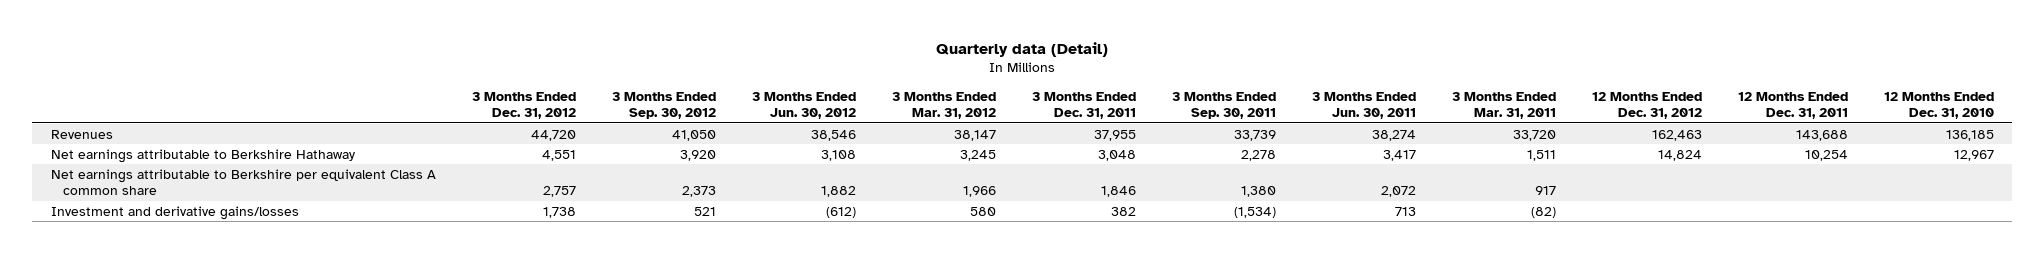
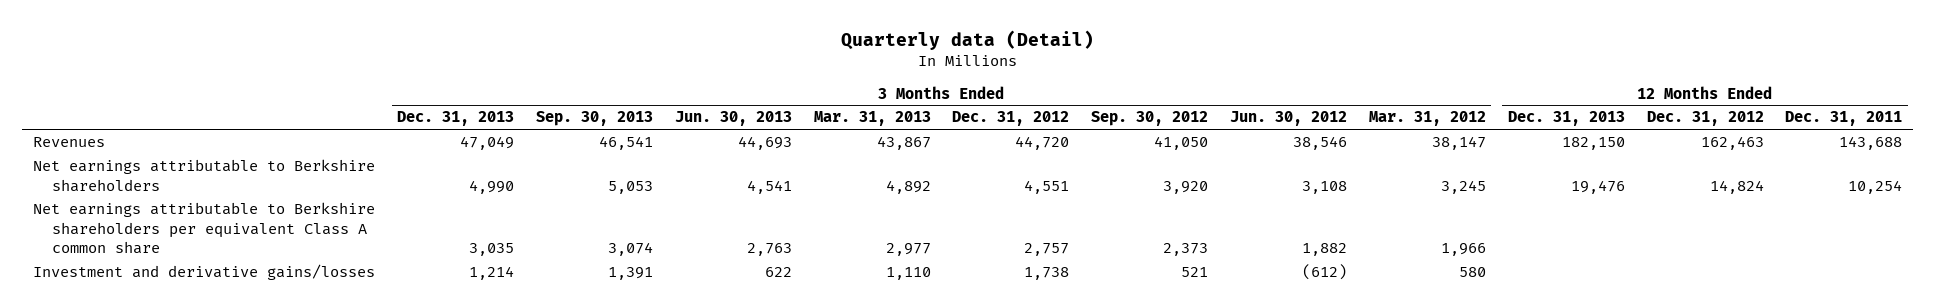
- | 3 Months Ended Dec. 31, 2012 | 3 Months Ended Sep. 30, 2012 | 3 Months Ended Jun. 30, 2012 | 3 Months Ended Mar. 31, 2012 | 3 Months Ended Dec. 31, 2011 | 3 Months Ended Sep. 30, 2011 | 3 Months Ended Jun. 30, 2011 | 3 Months Ended Mar. 31, 2011 | 12 Months Ended Dec. 31, 2012 | 12 Months Ended Dec. 31, 2011 | 12 Months Ended Dec. 31, 2010
+ | 3 Months Ended Dec. 31, 2013 | 3 Months Ended Sep. 30, 2013 | 3 Months Ended Jun. 30, 2013 | 3 Months Ended Mar. 31, 2013 | 3 Months Ended Dec. 31, 2012 | 3 Months Ended Sep. 30, 2012 | 3 Months Ended Jun. 30, 2012 | 3 Months Ended Mar. 31, 2012 | 12 Months Ended Dec. 31, 2013 | 12 Months Ended Dec. 31, 2012 | 12 Months Ended Dec. 31, 2011
- Net earnings attributable to Berkshire Hathaway | 4,551 | 3,920 | 3,108 | 3,245 | 3,048 | 2,278 | 3,417 | 1,511 | 14,824 | 10,254 | 12,967
- Net earnings attributable to Berkshire per equivalent Class A common share | 2,757 | 2,373 | 1,882 | 1,966 | 1,846 | 1,380 | 2,072 | 917 | | |
+ Net earnings attributable to Berkshire shareholders | 4,990 | 5,053 | 4,541 | 4,892 | 4,551 | 3,920 | 3,108 | 3,245 | 19,476 | 14,824 | 10,254
+ Net earnings attributable to Berkshire shareholders per equivalent Class A common share | 3,035 | 3,074 | 2,763 | 2,977 | 2,757 | 2,373 | 1,882 | 1,966 | | |

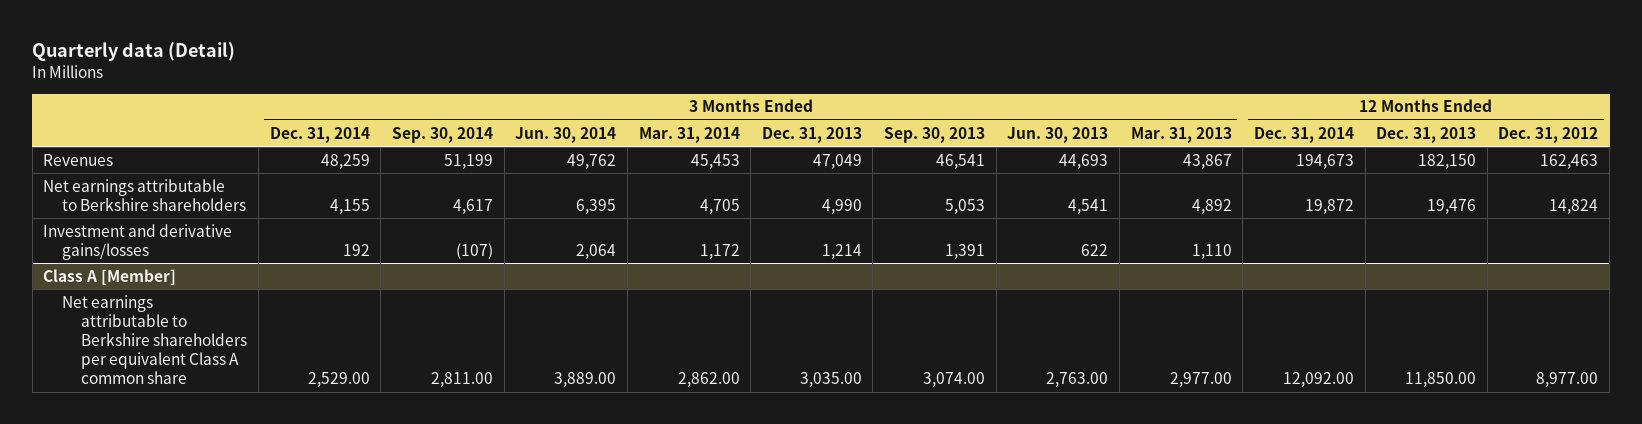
- | 3 Months Ended Dec. 31, 2013 | 3 Months Ended Sep. 30, 2013 | 3 Months Ended Jun. 30, 2013 | 3 Months Ended Mar. 31, 2013 | 3 Months Ended Dec. 31, 2012 | 3 Months Ended Sep. 30, 2012 | 3 Months Ended Jun. 30, 2012 | 3 Months Ended Mar. 31, 2012 | 12 Months Ended Dec. 31, 2013 | 12 Months Ended Dec. 31, 2012 | 12 Months Ended Dec. 31, 2011
+ | 3 Months Ended Dec. 31, 2014 | 3 Months Ended Sep. 30, 2014 | 3 Months Ended Jun. 30, 2014 | 3 Months Ended Mar. 31, 2014 | 3 Months Ended Dec. 31, 2013 | 3 Months Ended Sep. 30, 2013 | 3 Months Ended Jun. 30, 2013 | 3 Months Ended Mar. 31, 2013 | 12 Months Ended Dec. 31, 2014 | 12 Months Ended Dec. 31, 2013 | 12 Months Ended Dec. 31, 2012
- Net earnings attributable to Berkshire shareholders per equivalent Class A common share | 3,035 | 3,074 | 2,763 | 2,977 | 2,757 | 2,373 | 1,882 | 1,966 | | |
+ Class A [Member]
+ Net earnings attributable to Berkshire shareholders per equivalent Class A common share | 2,529.00 | 2,811.00 | 3,889.00 | 2,862.00 | 3,035.00 | 3,074.00 | 2,763.00 | 2,977.00 | 12,092.00 | 11,850.00 | 8,977.00

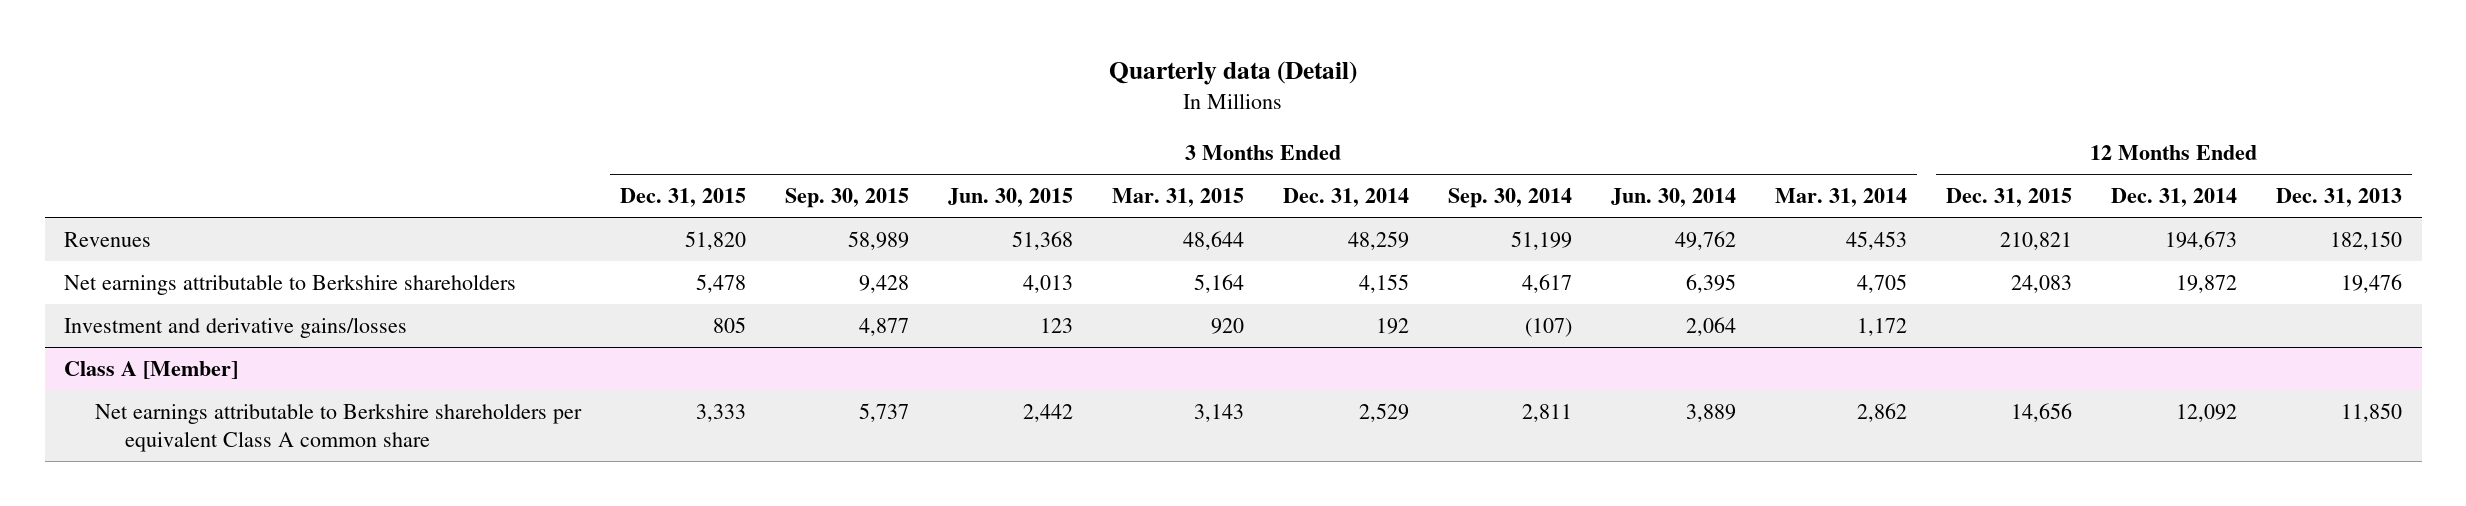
- | 3 Months Ended Dec. 31, 2014 | 3 Months Ended Sep. 30, 2014 | 3 Months Ended Jun. 30, 2014 | 3 Months Ended Mar. 31, 2014 | 3 Months Ended Dec. 31, 2013 | 3 Months Ended Sep. 30, 2013 | 3 Months Ended Jun. 30, 2013 | 3 Months Ended Mar. 31, 2013 | 12 Months Ended Dec. 31, 2014 | 12 Months Ended Dec. 31, 2013 | 12 Months Ended Dec. 31, 2012
+ | 3 Months Ended Dec. 31, 2015 | 3 Months Ended Sep. 30, 2015 | 3 Months Ended Jun. 30, 2015 | 3 Months Ended Mar. 31, 2015 | 3 Months Ended Dec. 31, 2014 | 3 Months Ended Sep. 30, 2014 | 3 Months Ended Jun. 30, 2014 | 3 Months Ended Mar. 31, 2014 | 12 Months Ended Dec. 31, 2015 | 12 Months Ended Dec. 31, 2014 | 12 Months Ended Dec. 31, 2013
@ Class A [Member]
- Net earnings attributable to Berkshire shareholders per equivalent Class A common share | 2,529.00 | 2,811.00 | 3,889.00 | 2,862.00 | 3,035.00 | 3,074.00 | 2,763.00 | 2,977.00 | 12,092.00 | 11,850.00 | 8,977.00
+ Net earnings attributable to Berkshire shareholders per equivalent Class A common share | 3,333 | 5,737 | 2,442 | 3,143 | 2,529 | 2,811 | 3,889 | 2,862 | 14,656 | 12,092 | 11,850

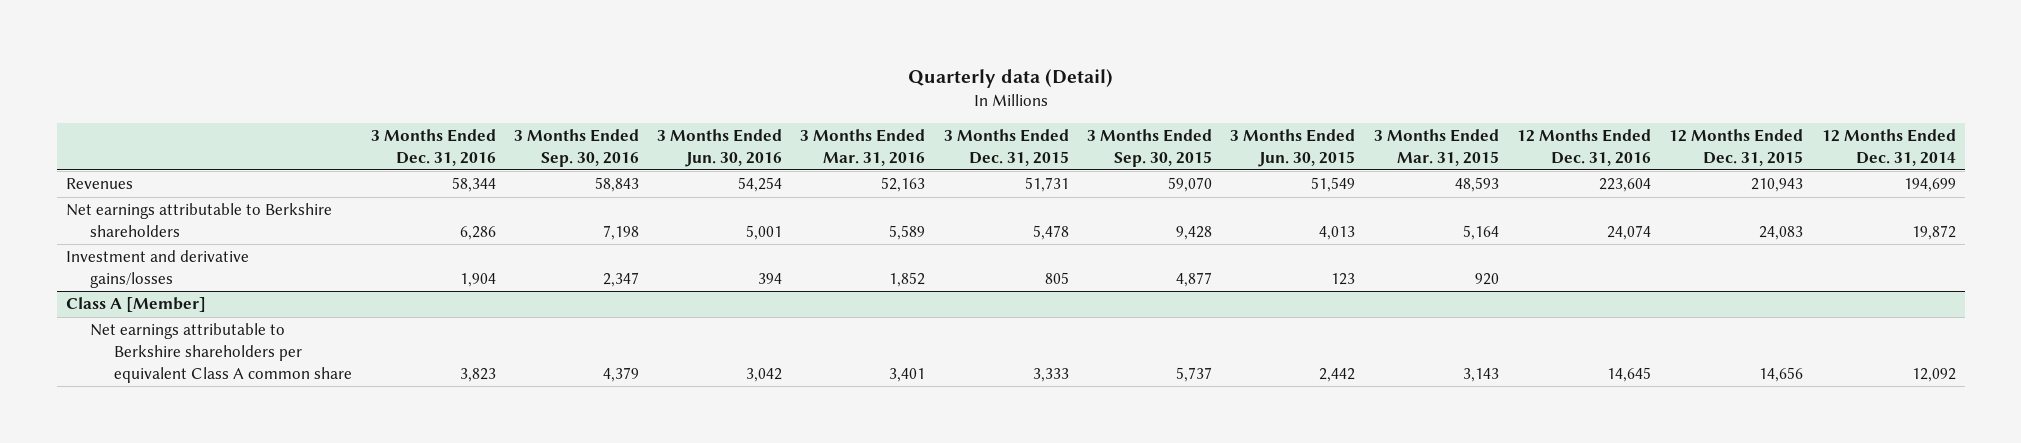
- | 3 Months Ended Dec. 31, 2015 | 3 Months Ended Sep. 30, 2015 | 3 Months Ended Jun. 30, 2015 | 3 Months Ended Mar. 31, 2015 | 3 Months Ended Dec. 31, 2014 | 3 Months Ended Sep. 30, 2014 | 3 Months Ended Jun. 30, 2014 | 3 Months Ended Mar. 31, 2014 | 12 Months Ended Dec. 31, 2015 | 12 Months Ended Dec. 31, 2014 | 12 Months Ended Dec. 31, 2013
+ | 3 Months Ended Dec. 31, 2016 | 3 Months Ended Sep. 30, 2016 | 3 Months Ended Jun. 30, 2016 | 3 Months Ended Mar. 31, 2016 | 3 Months Ended Dec. 31, 2015 | 3 Months Ended Sep. 30, 2015 | 3 Months Ended Jun. 30, 2015 | 3 Months Ended Mar. 31, 2015 | 12 Months Ended Dec. 31, 2016 | 12 Months Ended Dec. 31, 2015 | 12 Months Ended Dec. 31, 2014
- Revenues | 51,820 | 58,989 | 51,368 | 48,644 | 48,259 | 51,199 | 49,762 | 45,453 | 210,821 | 194,673 | 182,150
+ Revenues | 58,344 | 58,843 | 54,254 | 52,163 | 51,731 | 59,070 | 51,549 | 48,593 | 223,604 | 210,943 | 194,699

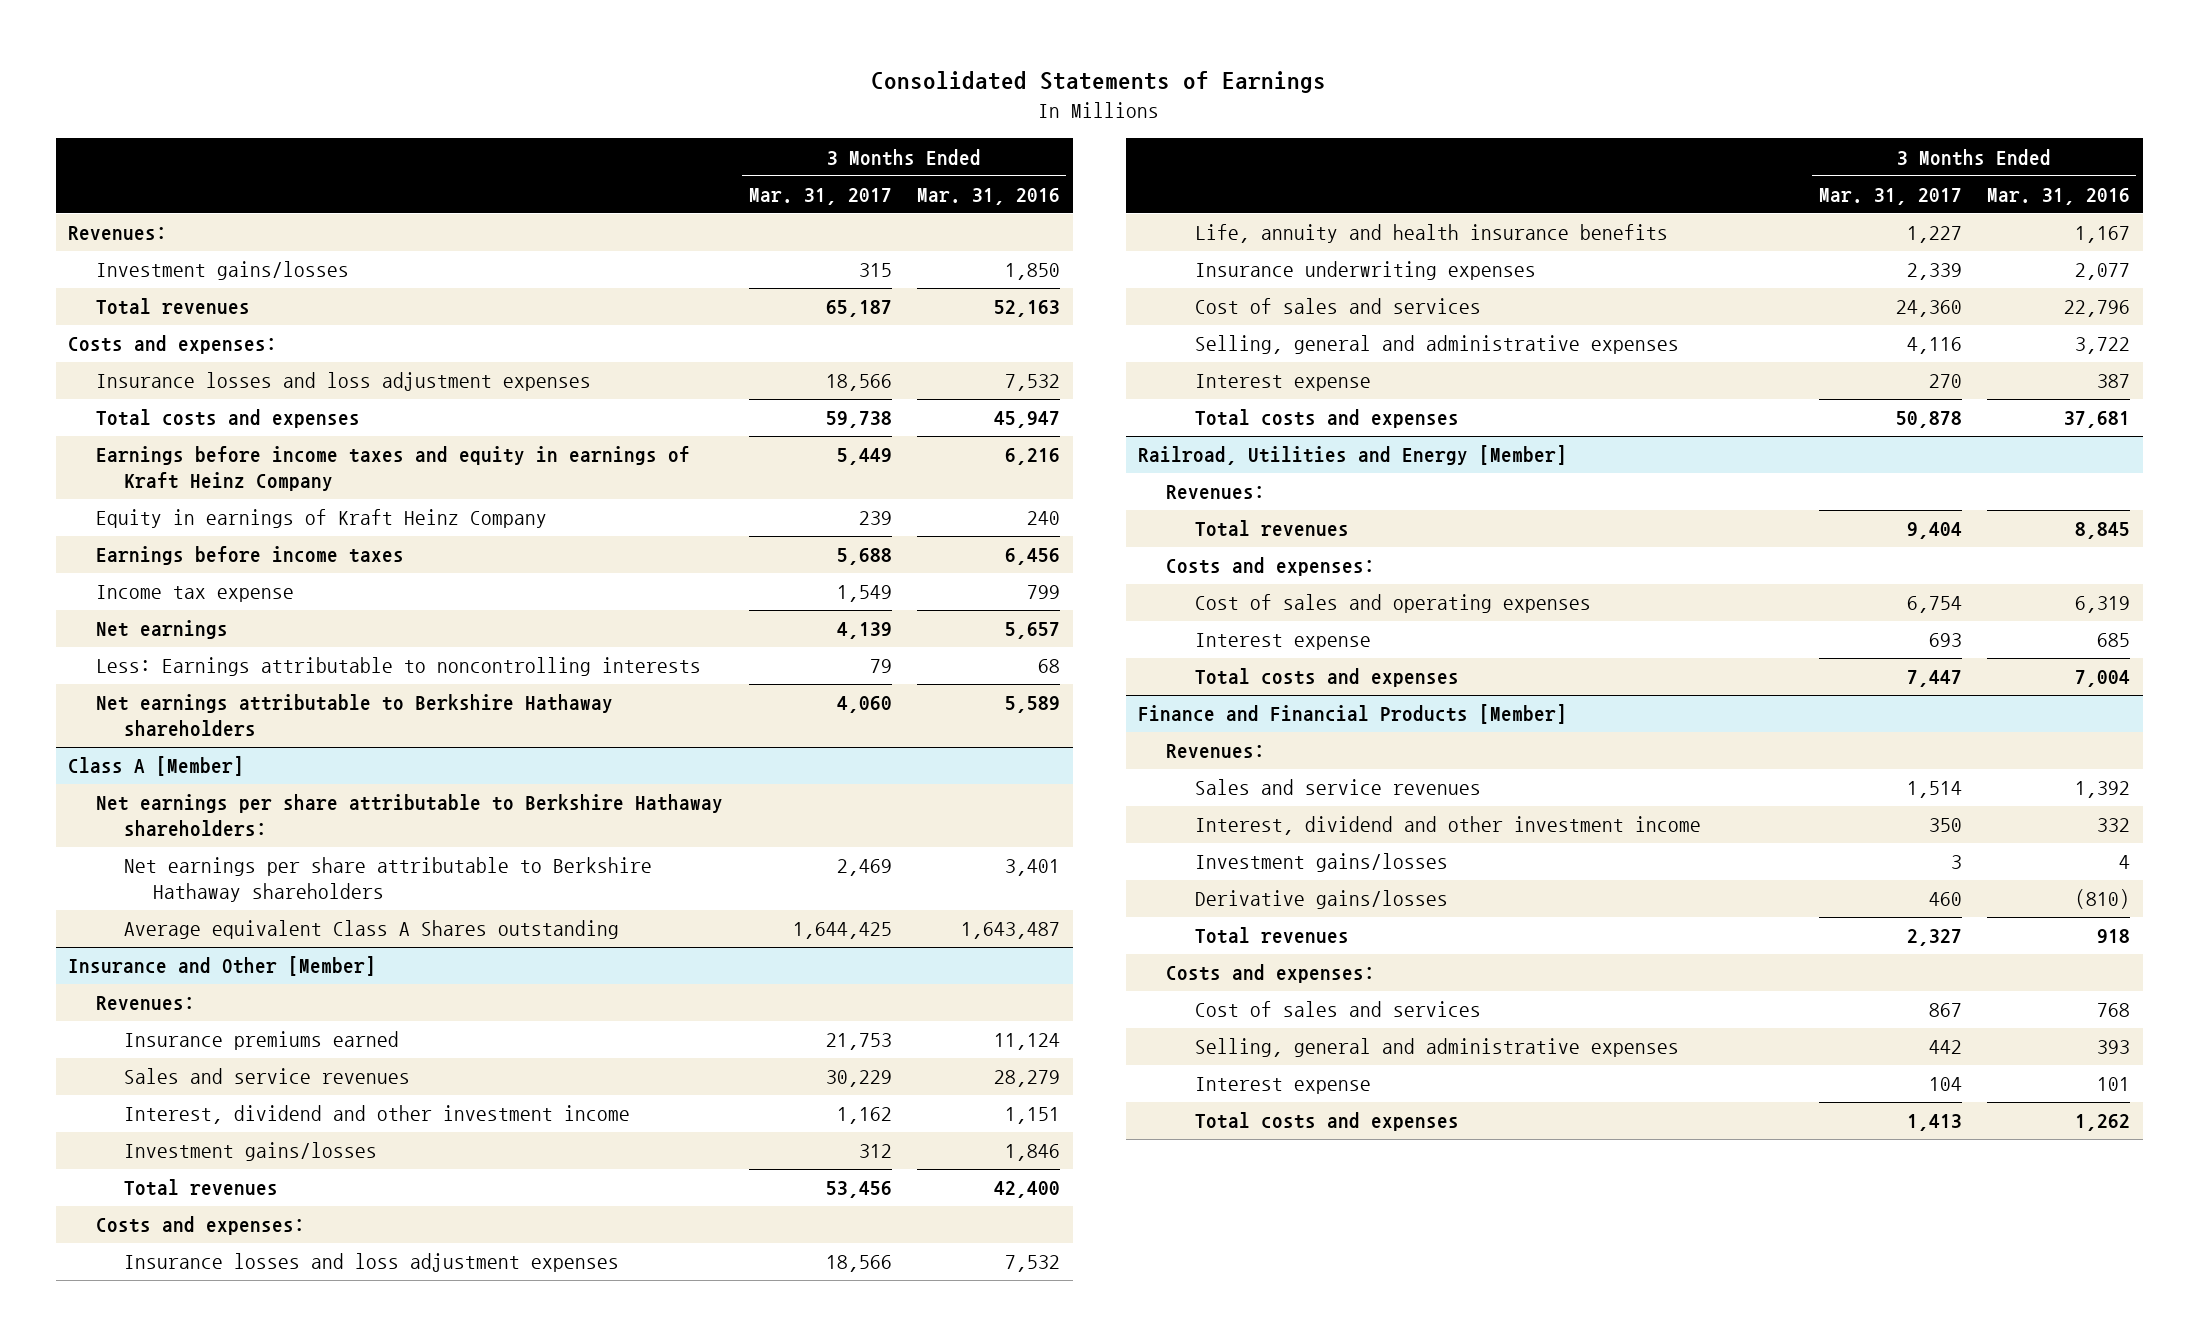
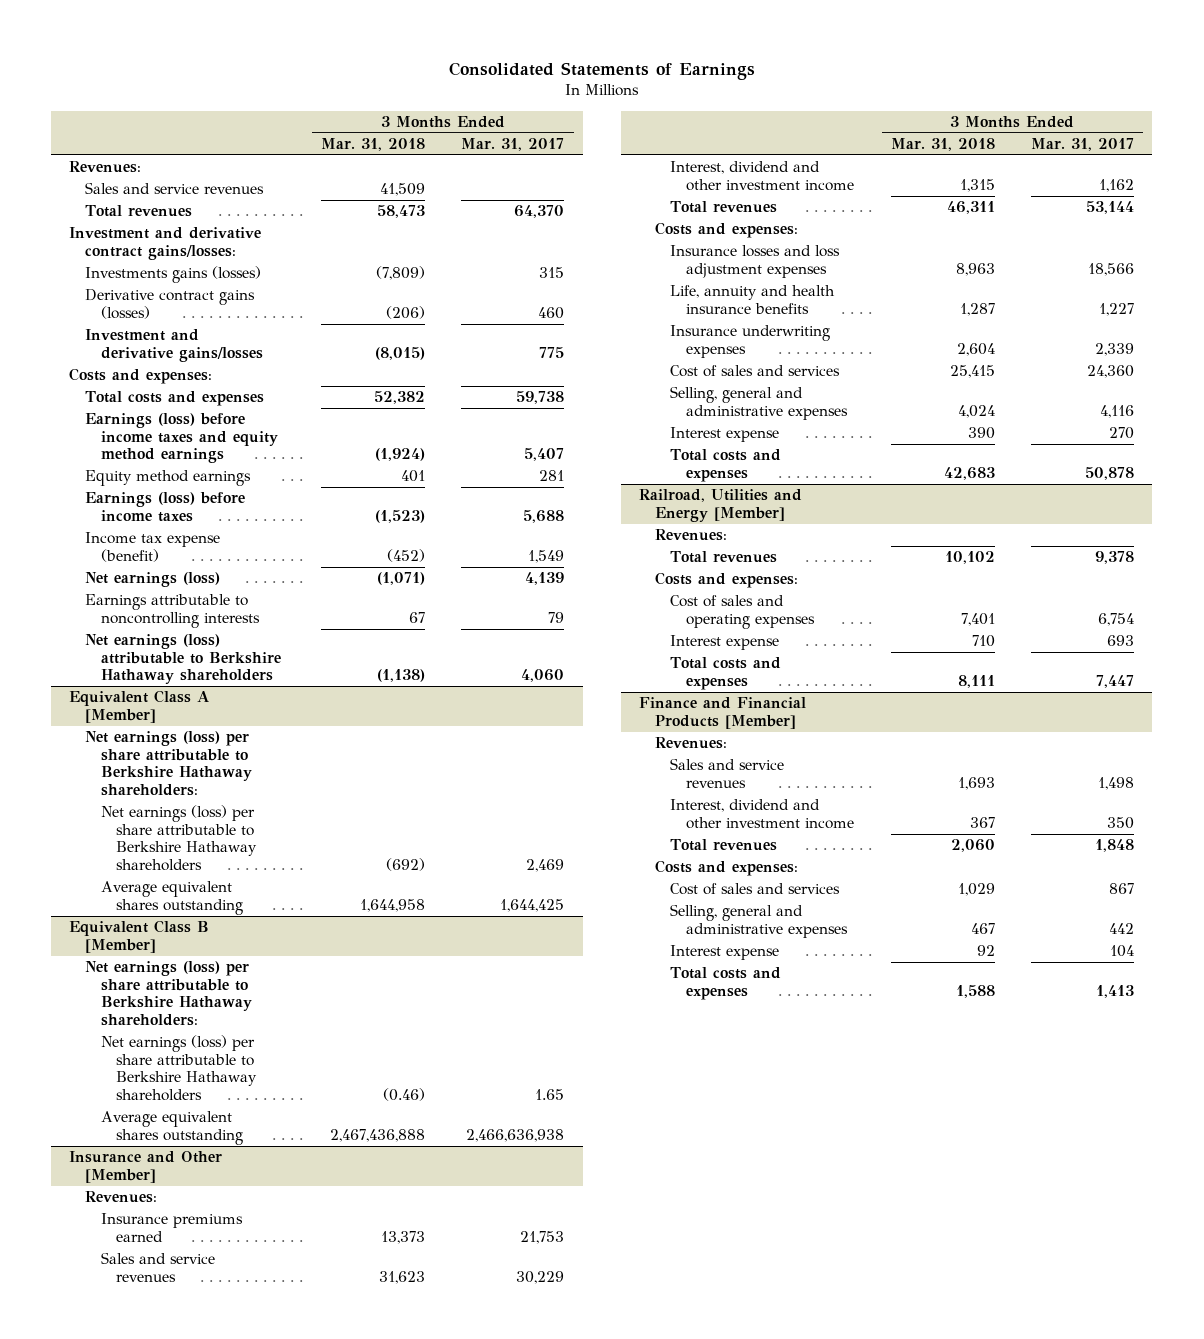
- | 3 Months Ended Mar. 31, 2017 | 3 Months Ended Mar. 31, 2016
+ | 3 Months Ended Mar. 31, 2018 | 3 Months Ended Mar. 31, 2017
- Investment gains/losses | 315 | 1,850
- Total revenues | 65,187 | 52,163
+ Sales and service revenues | 41,509 |
+ Total revenues | 58,473 | 64,370
+ Investment and derivative contract gains/losses:
+ Investments gains (losses) | (7,809) | 315
+ Derivative contract gains (losses) | (206) | 460
+ Investment and derivative gains/losses | (8,015) | 775
- Insurance losses and loss adjustment expenses | 18,566 | 7,532
- Earnings before income taxes and equity in earnings of Kraft Heinz Company | 5,449 | 6,216
- Equity in earnings of Kraft Heinz Company | 239 | 240
- Earnings before income taxes | 5,688 | 6,456
- Income tax expense | 1,549 | 799
- Net earnings | 4,139 | 5,657
- Less: Earnings attributable to noncontrolling interests | 79 | 68
- Net earnings attributable to Berkshire Hathaway shareholders | 4,060 | 5,589
- Class A [Member]
- Net earnings per share attributable to Berkshire Hathaway shareholders:
- Net earnings per share attributable to Berkshire Hathaway shareholders | 2,469 | 3,401
- Average equivalent Class A Shares outstanding | 1,644,425 | 1,643,487
+ Earnings (loss) before income taxes and equity method earnings | (1,924) | 5,407
+ Equity method earnings | 401 | 281
+ Earnings (loss) before income taxes | (1,523) | 5,688
+ Income tax expense (benefit) | (452) | 1,549
+ Net earnings (loss) | (1,071) | 4,139
+ Earnings attributable to noncontrolling interests | 67 | 79
+ Net earnings (loss) attributable to Berkshire Hathaway shareholders | (1,138) | 4,060
+ Equivalent Class A [Member]
+ Net earnings (loss) per share attributable to Berkshire Hathaway shareholders:
+ Net earnings (loss) per share attributable to Berkshire Hathaway shareholders | (692) | 2,469
+ Average equivalent shares outstanding | 1,644,958 | 1,644,425
+ Equivalent Class B [Member]
+ Net earnings (loss) per share attributable to Berkshire Hathaway shareholders:
+ Net earnings (loss) per share attributable to Berkshire Hathaway shareholders | (0.46) | 1.65
+ Average equivalent shares outstanding | 2,467,436,888 | 2,466,636,938
@ Insurance and Other [Member]
- Investment gains/losses | 312 | 1,846
- Total revenues | 53,456 | 42,400
+ Total revenues | 46,311 | 53,144
@ Railroad, Utilities and Energy [Member]
- Total revenues | 9,404 | 8,845
+ Total revenues | 10,102 | 9,378
@ Finance and Financial Products [Member]
- Sales and service revenues | 1,514 | 1,392
+ Sales and service revenues | 1,693 | 1,498
- Investment gains/losses | 3 | 4
- Derivative gains/losses | 460 | (810)
- Total revenues | 2,327 | 918
+ Total revenues | 2,060 | 1,848

